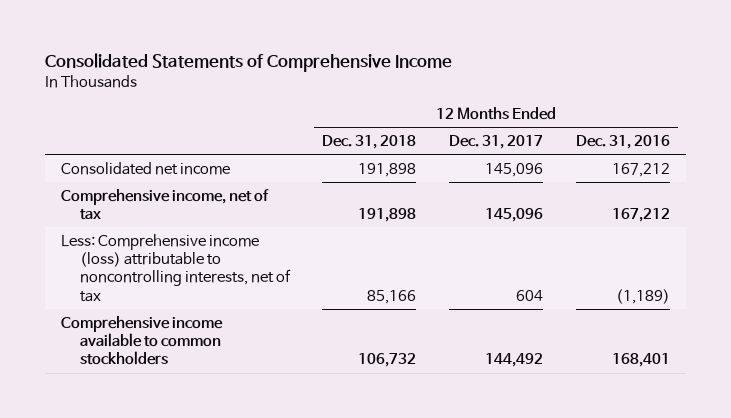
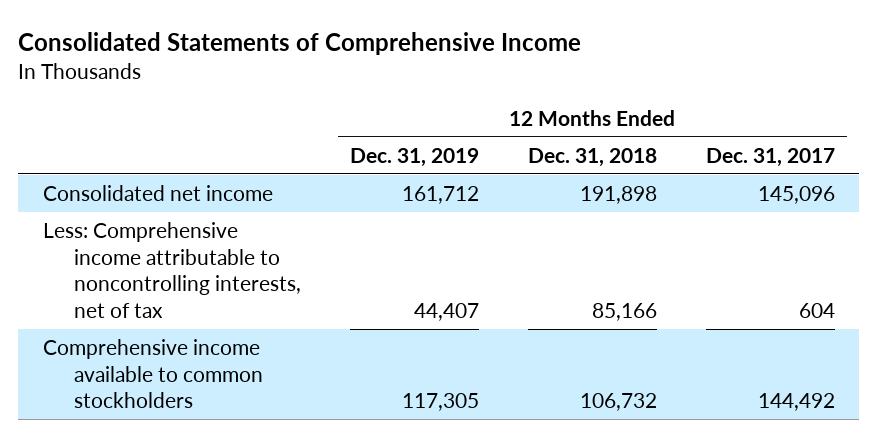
- | 12 Months Ended Dec. 31, 2018 | 12 Months Ended Dec. 31, 2017 | 12 Months Ended Dec. 31, 2016
+ | 12 Months Ended Dec. 31, 2019 | 12 Months Ended Dec. 31, 2018 | 12 Months Ended Dec. 31, 2017
- Comprehensive income, net of tax | 191,898 | 145,096 | 167,212
- Less: Comprehensive income (loss) attributable to noncontrolling interests, net of tax | 85,166 | 604 | (1,189)
+ Less: Comprehensive income attributable to noncontrolling interests, net of tax | 44,407 | 85,166 | 604

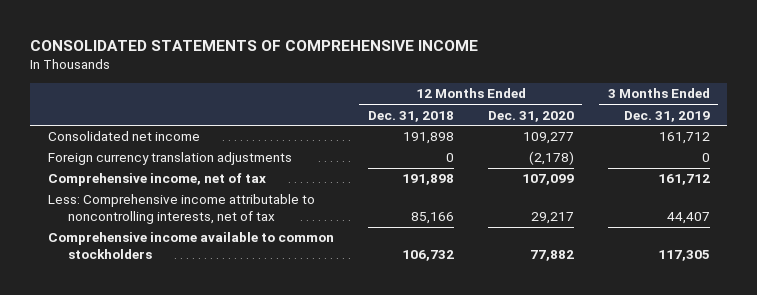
- Consolidated Statements of Comprehensive Income
+ CONSOLIDATED STATEMENTS OF COMPREHENSIVE INCOME
- | 12 Months Ended Dec. 31, 2019 | 12 Months Ended Dec. 31, 2018 | 12 Months Ended Dec. 31, 2017
+ | 12 Months Ended Dec. 31, 2018 | 12 Months Ended Dec. 31, 2020 | 3 Months Ended Dec. 31, 2019
+ Foreign currency translation adjustments | 0 | (2,178) | 0
+ Comprehensive income, net of tax | 191,898 | 107,099 | 161,712

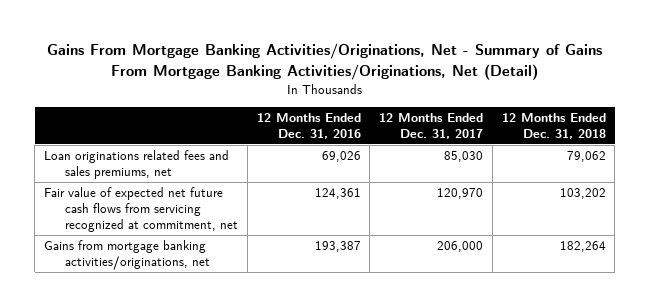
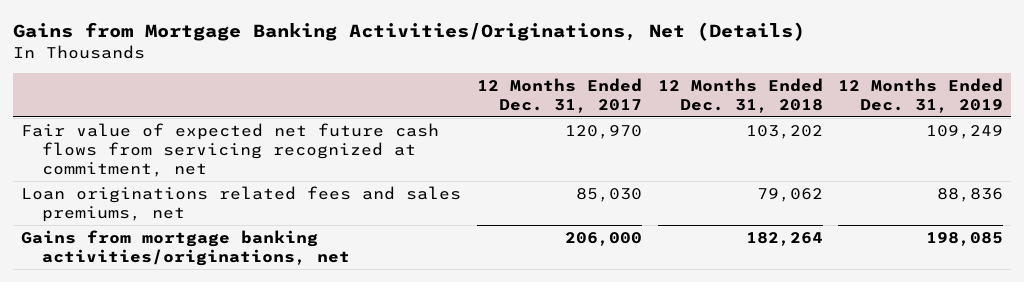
- Gains From Mortgage Banking Activities/Originations, Net - Summary of Gains From Mortgage Banking Activities/Originations, Net (Detail)
+ Gains from Mortgage Banking Activities/Originations, Net (Details)
- | 12 Months Ended Dec. 31, 2016 | 12 Months Ended Dec. 31, 2017 | 12 Months Ended Dec. 31, 2018
+ | 12 Months Ended Dec. 31, 2017 | 12 Months Ended Dec. 31, 2018 | 12 Months Ended Dec. 31, 2019
moved down: Loan originations related fees and sales premiums, net | 85,030 | 79,062 | 88,836

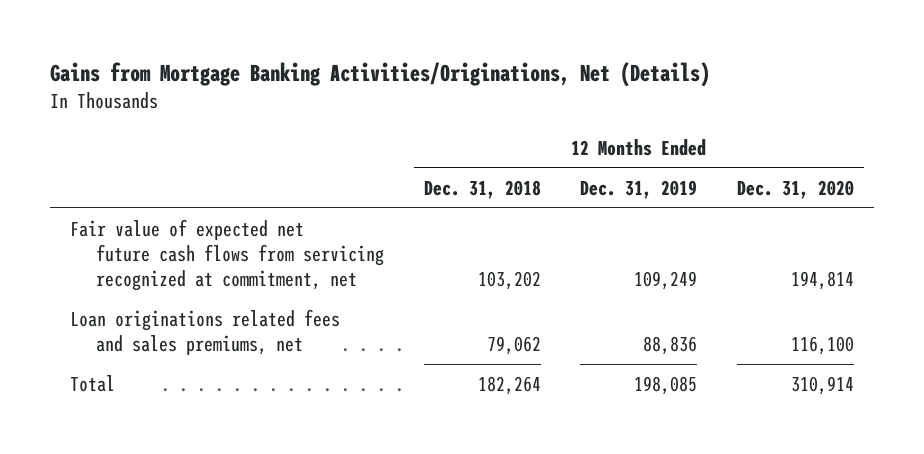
- | 12 Months Ended Dec. 31, 2017 | 12 Months Ended Dec. 31, 2018 | 12 Months Ended Dec. 31, 2019
+ | 12 Months Ended Dec. 31, 2018 | 12 Months Ended Dec. 31, 2019 | 12 Months Ended Dec. 31, 2020
- Gains from mortgage banking activities/originations, net | 206,000 | 182,264 | 198,085
+ Total | 182,264 | 198,085 | 310,914

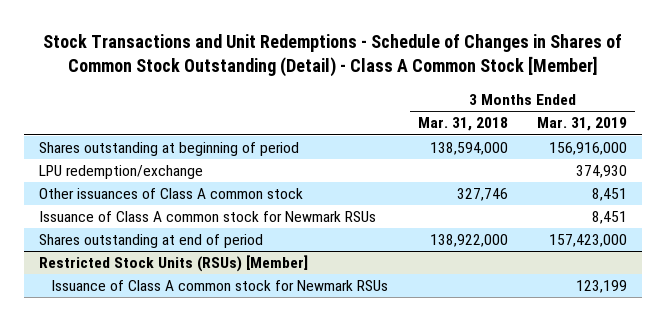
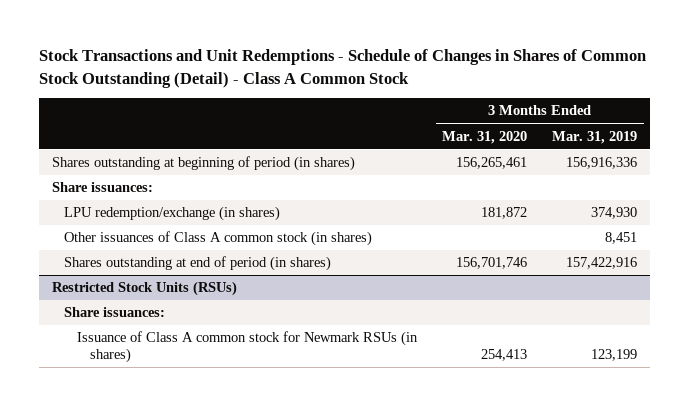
- Stock Transactions and Unit Redemptions - Schedule of Changes in Shares of Common Stock Outstanding (Detail) - Class A Common Stock [Member]
+ Stock Transactions and Unit Redemptions - Schedule of Changes in Shares of Common Stock Outstanding (Detail) - Class A Common Stock
- | 3 Months Ended Mar. 31, 2018 | 3 Months Ended Mar. 31, 2019
+ | 3 Months Ended Mar. 31, 2020 | 3 Months Ended Mar. 31, 2019
- Shares outstanding at beginning of period | 138,594,000 | 156,916,000
- LPU redemption/exchange | | 374,930
- Other issuances of Class A common stock | 327,746 | 8,451
- Issuance of Class A common stock for Newmark RSUs | | 8,451
- Shares outstanding at end of period | 138,922,000 | 157,423,000
- Restricted Stock Units (RSUs) [Member]
- Issuance of Class A common stock for Newmark RSUs | | 123,199
+ Shares outstanding at beginning of period (in shares) | 156,265,461 | 156,916,336
+ Share issuances:
+ LPU redemption/exchange (in shares) | 181,872 | 374,930
+ Other issuances of Class A common stock (in shares) | | 8,451
+ Shares outstanding at end of period (in shares) | 156,701,746 | 157,422,916
+ Restricted Stock Units (RSUs)
+ Share issuances:
+ Issuance of Class A common stock for Newmark RSUs (in shares) | 254,413 | 123,199

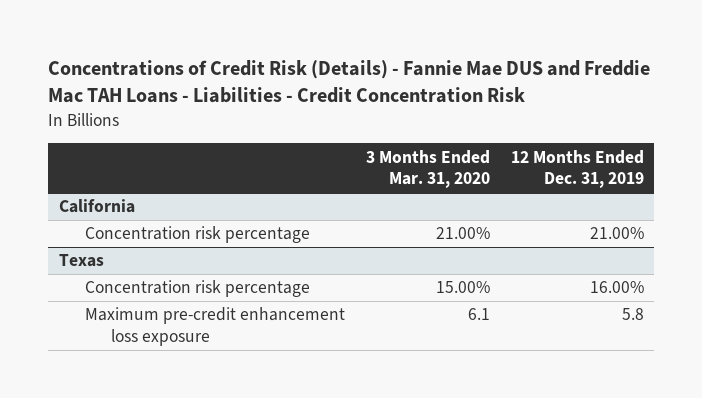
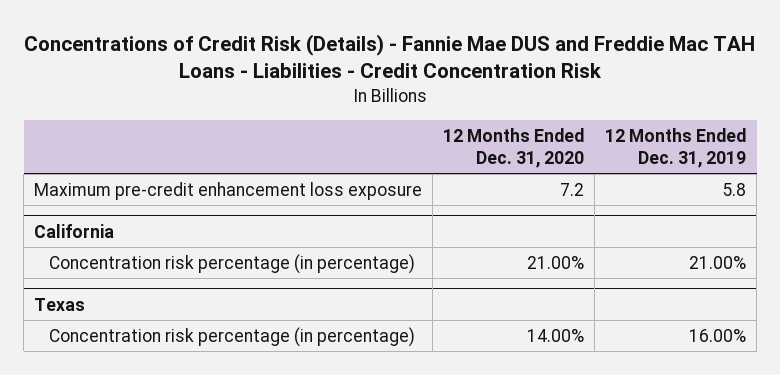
- | 3 Months Ended Mar. 31, 2020 | 12 Months Ended Dec. 31, 2019
+ | 12 Months Ended Dec. 31, 2020 | 12 Months Ended Dec. 31, 2019
+ Maximum pre-credit enhancement loss exposure | 7.2 | 5.8
@ California
- Concentration risk percentage | 21.00% | 21.00%
+ Concentration risk percentage (in percentage) | 21.00% | 21.00%
@ Texas
- Concentration risk percentage | 15.00% | 16.00%
- Maximum pre-credit enhancement loss exposure | 6.1 | 5.8
+ Concentration risk percentage (in percentage) | 14.00% | 16.00%

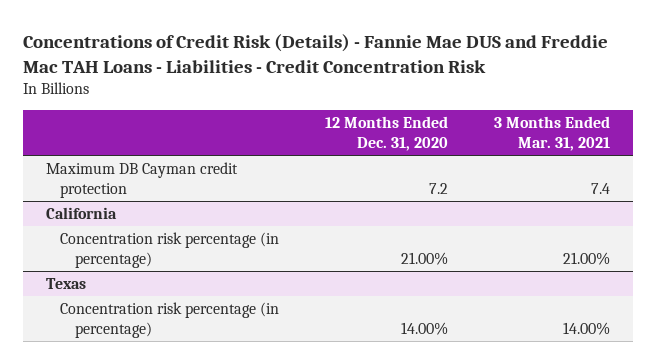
- | 12 Months Ended Dec. 31, 2020 | 12 Months Ended Dec. 31, 2019
+ | 12 Months Ended Dec. 31, 2020 | 3 Months Ended Mar. 31, 2021
- Maximum pre-credit enhancement loss exposure | 7.2 | 5.8
+ Maximum DB Cayman credit protection | 7.2 | 7.4

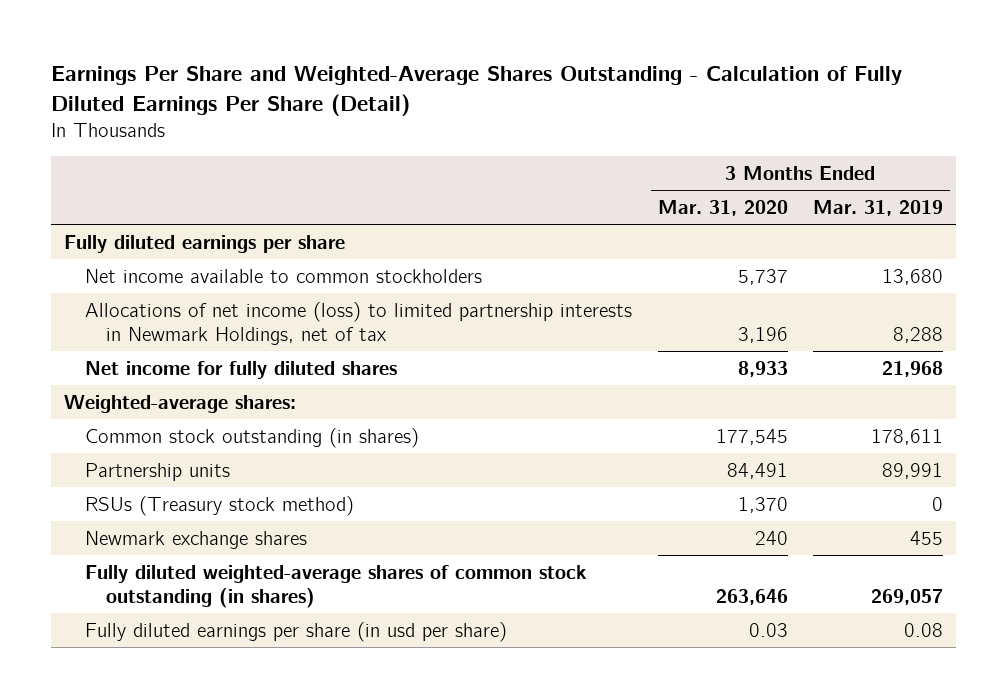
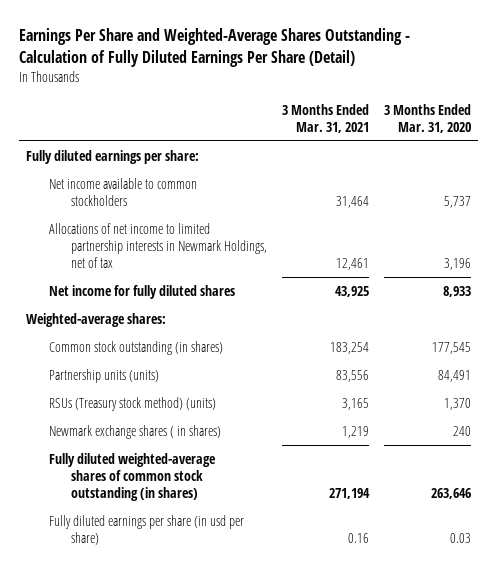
- | 3 Months Ended Mar. 31, 2020 | 3 Months Ended Mar. 31, 2019
+ | 3 Months Ended Mar. 31, 2021 | 3 Months Ended Mar. 31, 2020
- Fully diluted earnings per share
+ Fully diluted earnings per share:
- Allocations of net income (loss) to limited partnership interests in Newmark Holdings, net of tax | 3,196 | 8,288
+ Allocations of net income to limited partnership interests in Newmark Holdings, net of tax | 12,461 | 3,196
- Partnership units | 84,491 | 89,991
- RSUs (Treasury stock method) | 1,370 | 0
- Newmark exchange shares | 240 | 455
+ Partnership units (units) | 83,556 | 84,491
+ RSUs (Treasury stock method) (units) | 3,165 | 1,370
+ Newmark exchange shares ( in shares) | 1,219 | 240

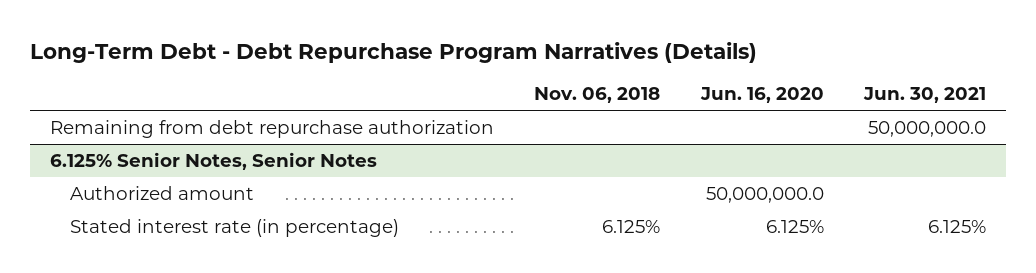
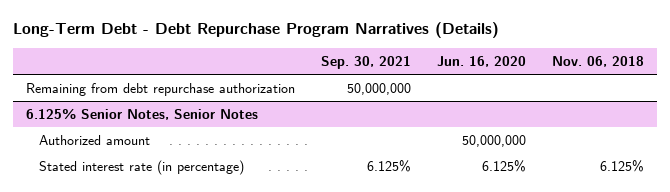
- | Nov. 06, 2018 | Jun. 16, 2020 | Jun. 30, 2021
+ | Sep. 30, 2021 | Jun. 16, 2020 | Nov. 06, 2018
@ 6.125% Senior Notes, Senior Notes
- Authorized amount | | 50,000,000.0 |
+ Authorized amount | | 50,000,000 |

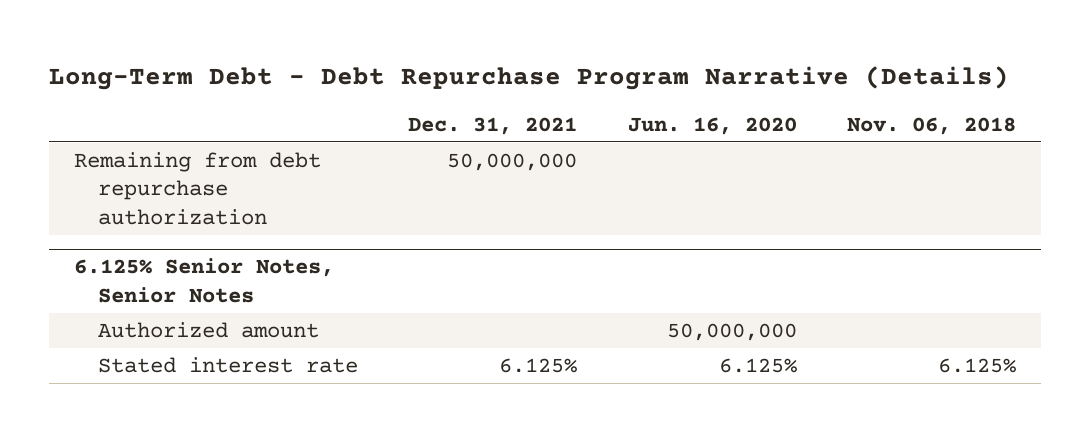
- Long-Term Debt - Debt Repurchase Program Narratives (Details)
+ Long-Term Debt - Debt Repurchase Program Narrative (Details)
- | Sep. 30, 2021 | Jun. 16, 2020 | Nov. 06, 2018
+ | Dec. 31, 2021 | Jun. 16, 2020 | Nov. 06, 2018
@ 6.125% Senior Notes, Senior Notes
- Stated interest rate (in percentage) | 6.125% | 6.125% | 6.125%
+ Stated interest rate | 6.125% | 6.125% | 6.125%

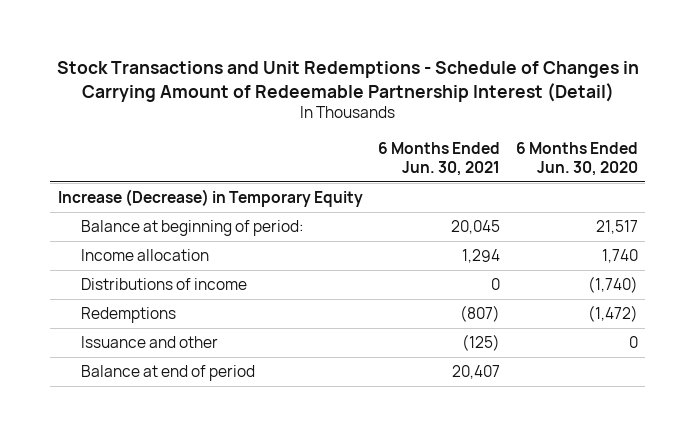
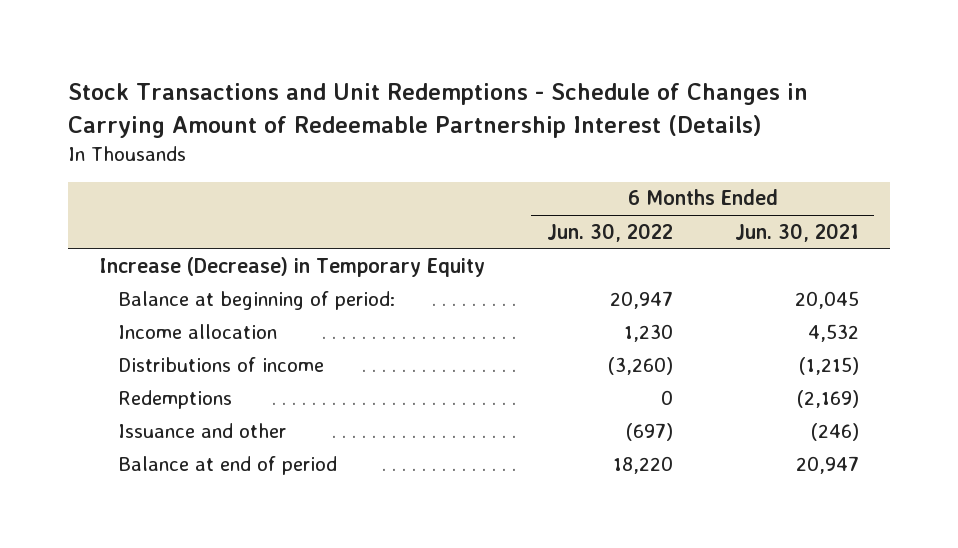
- Stock Transactions and Unit Redemptions - Schedule of Changes in Carrying Amount of Redeemable Partnership Interest (Detail)
+ Stock Transactions and Unit Redemptions - Schedule of Changes in Carrying Amount of Redeemable Partnership Interest (Details)
- | 6 Months Ended Jun. 30, 2021 | 6 Months Ended Jun. 30, 2020
+ | 6 Months Ended Jun. 30, 2022 | 6 Months Ended Jun. 30, 2021
- Income allocation | 1,294 | 1,740
- Distributions of income | 0 | (1,740)
- Redemptions | (807) | (1,472)
- Issuance and other | (125) | 0
- Balance at end of period | 20,407 |
+ Income allocation | 1,230 | 4,532
+ Distributions of income | (3,260) | (1,215)
+ Redemptions | 0 | (2,169)
+ Issuance and other | (697) | (246)
+ Balance at end of period | 18,220 | 20,947

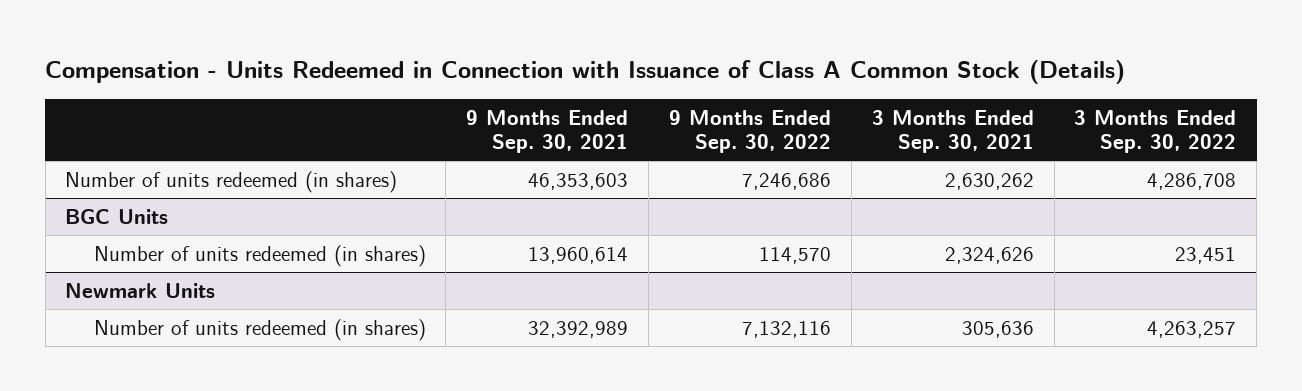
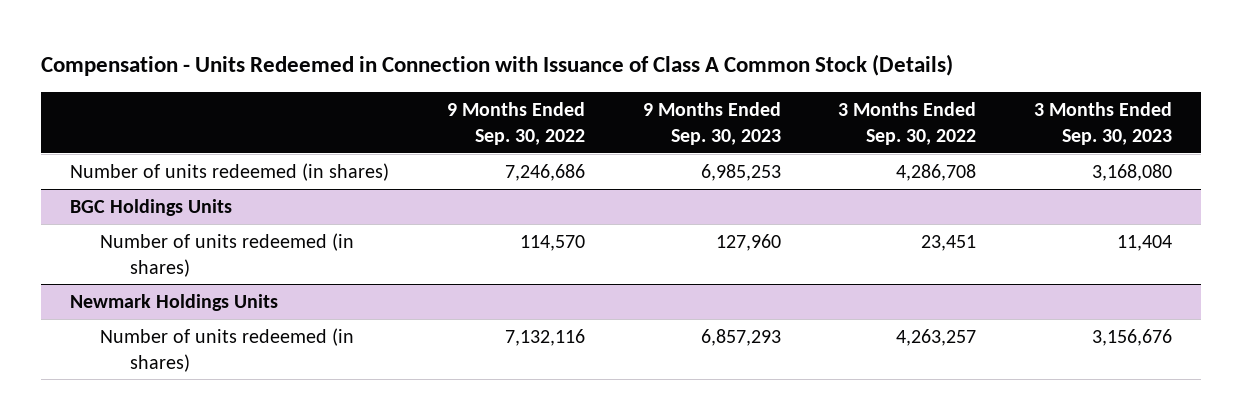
- | 9 Months Ended Sep. 30, 2021 | 9 Months Ended Sep. 30, 2022 | 3 Months Ended Sep. 30, 2021 | 3 Months Ended Sep. 30, 2022
+ | 9 Months Ended Sep. 30, 2022 | 9 Months Ended Sep. 30, 2023 | 3 Months Ended Sep. 30, 2022 | 3 Months Ended Sep. 30, 2023
- BGC Units
+ BGC Holdings Units
- Newmark Units
+ Newmark Holdings Units

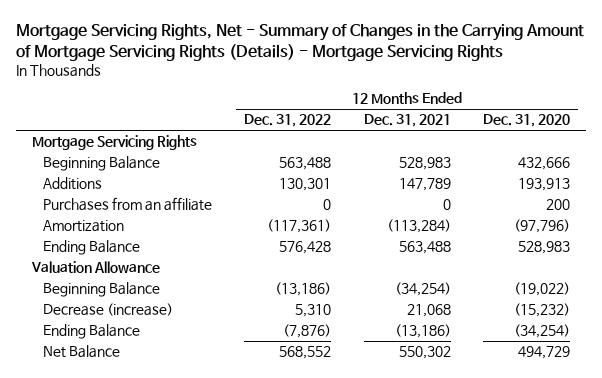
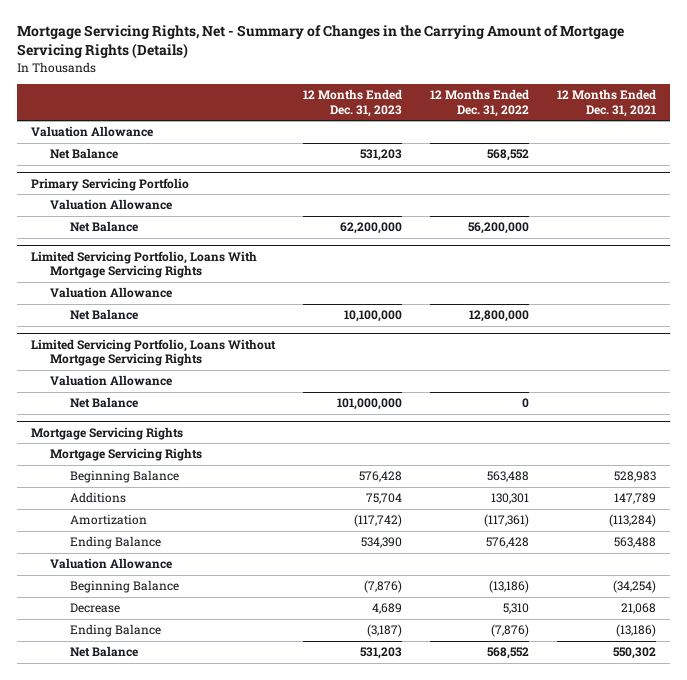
- Mortgage Servicing Rights, Net - Summary of Changes in the Carrying Amount of Mortgage Servicing Rights (Details) - Mortgage Servicing Rights
+ Mortgage Servicing Rights, Net - Summary of Changes in the Carrying Amount of Mortgage Servicing Rights (Details)
- | 12 Months Ended Dec. 31, 2022 | 12 Months Ended Dec. 31, 2021 | 12 Months Ended Dec. 31, 2020
+ | 12 Months Ended Dec. 31, 2023 | 12 Months Ended Dec. 31, 2022 | 12 Months Ended Dec. 31, 2021
+ Valuation Allowance
+ Net Balance | 531,203 | 568,552 |
+ Primary Servicing Portfolio
+ Valuation Allowance
+ Net Balance | 62,200,000 | 56,200,000 |
+ Limited Servicing Portfolio, Loans With Mortgage Servicing Rights
+ Valuation Allowance
+ Net Balance | 10,100,000 | 12,800,000 |
+ Limited Servicing Portfolio, Loans Without Mortgage Servicing Rights
+ Valuation Allowance
+ Net Balance | 101,000,000 | 0 |
+ Mortgage Servicing Rights
- Purchases from an affiliate | 0 | 0 | 200
- Decrease (increase) | 5,310 | 21,068 | (15,232)
+ Decrease | 4,689 | 5,310 | 21,068

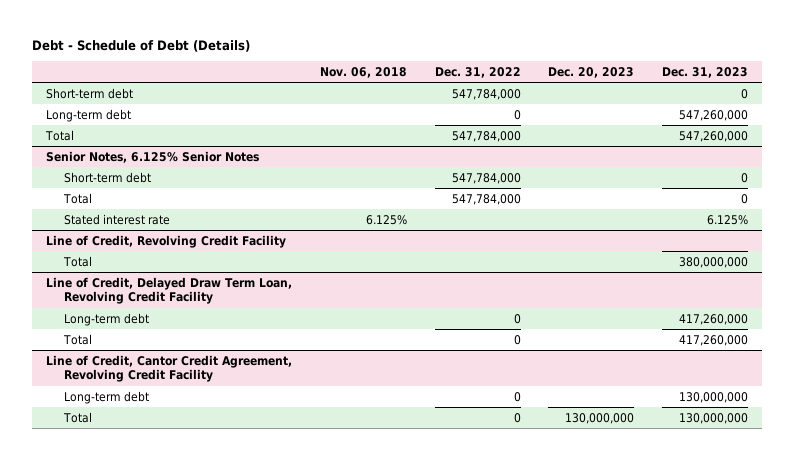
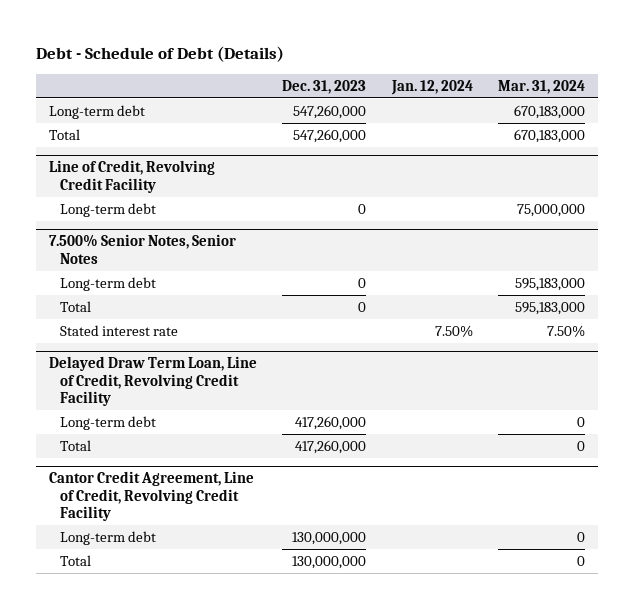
- | Nov. 06, 2018 | Dec. 31, 2022 | Dec. 20, 2023 | Dec. 31, 2023
+ | Dec. 31, 2023 | Jan. 12, 2024 | Mar. 31, 2024
- Short-term debt | | 547,784,000 | | 0
- Senior Notes, 6.125% Senior Notes
- Short-term debt | | 547,784,000 | | 0
- Total | | 547,784,000 | | 0
- Stated interest rate | 6.125% | | | 6.125%
@ Line of Credit, Revolving Credit Facility
- Total | | | | 380,000,000
- Line of Credit, Delayed Draw Term Loan, Revolving Credit Facility
@ Line of Credit, Revolving Credit Facility
+ Long-term debt | 0 | | 75,000,000
+ 7.500% Senior Notes, Senior Notes
+ Long-term debt | 0 | | 595,183,000
+ Total | 0 | | 595,183,000
+ Stated interest rate | | 7.50% | 7.50%
+ Delayed Draw Term Loan, Line of Credit, Revolving Credit Facility
- Line of Credit, Cantor Credit Agreement, Revolving Credit Facility
+ Cantor Credit Agreement, Line of Credit, Revolving Credit Facility

